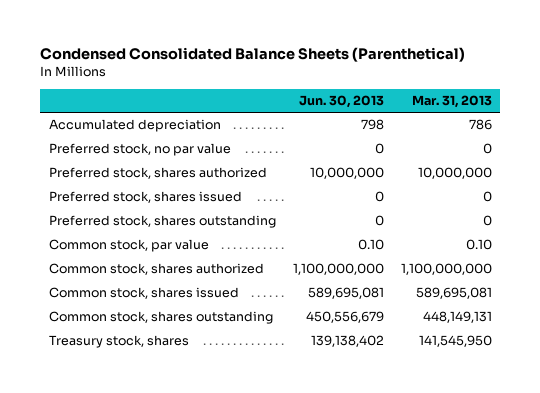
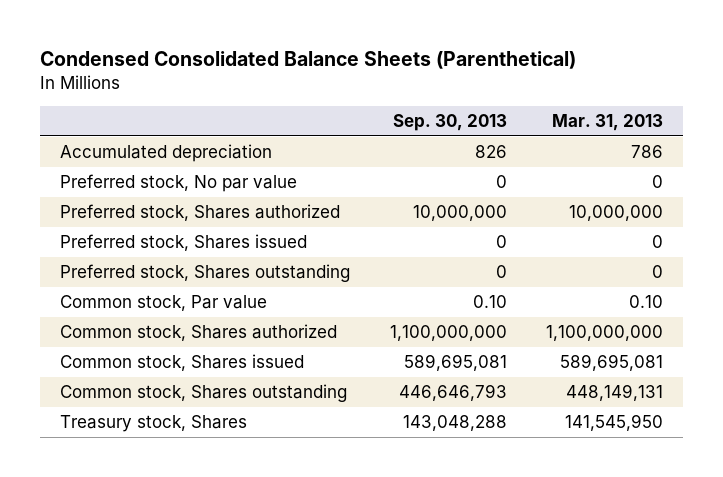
- | Jun. 30, 2013 | Mar. 31, 2013
+ | Sep. 30, 2013 | Mar. 31, 2013
- Preferred stock, no par value | 0 | 0
- Preferred stock, shares authorized | 10,000,000 | 10,000,000
- Preferred stock, shares issued | 0 | 0
- Preferred stock, shares outstanding | 0 | 0
- Common stock, par value | 0.10 | 0.10
- Common stock, shares authorized | 1,100,000,000 | 1,100,000,000
- Common stock, shares issued | 589,695,081 | 589,695,081
- Common stock, shares outstanding | 450,556,679 | 448,149,131
- Treasury stock, shares | 139,138,402 | 141,545,950
+ Preferred stock, No par value | 0 | 0
+ Preferred stock, Shares authorized | 10,000,000 | 10,000,000
+ Preferred stock, Shares issued | 0 | 0
+ Preferred stock, Shares outstanding | 0 | 0
+ Common stock, Par value | 0.10 | 0.10
+ Common stock, Shares authorized | 1,100,000,000 | 1,100,000,000
+ Common stock, Shares issued | 589,695,081 | 589,695,081
+ Common stock, Shares outstanding | 446,646,793 | 448,149,131
+ Treasury stock, Shares | 143,048,288 | 141,545,950

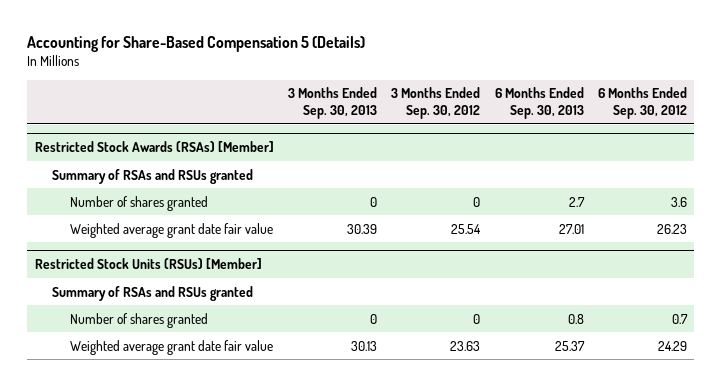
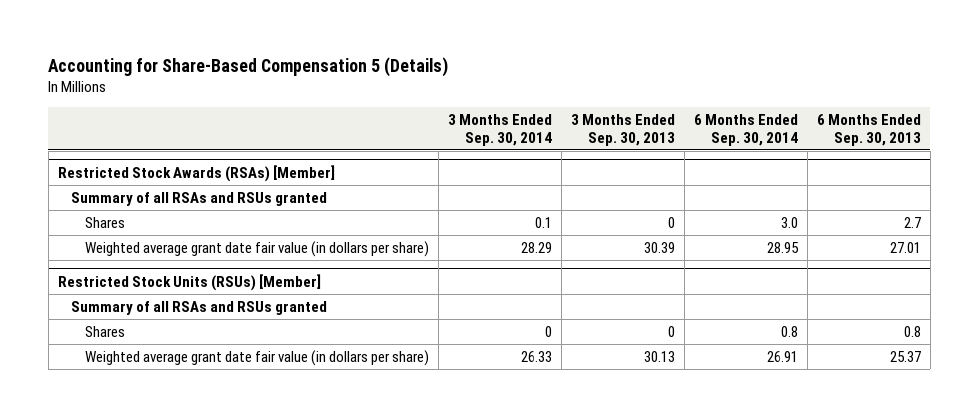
- | 3 Months Ended Sep. 30, 2013 | 3 Months Ended Sep. 30, 2012 | 6 Months Ended Sep. 30, 2013 | 6 Months Ended Sep. 30, 2012
+ | 3 Months Ended Sep. 30, 2014 | 3 Months Ended Sep. 30, 2013 | 6 Months Ended Sep. 30, 2014 | 6 Months Ended Sep. 30, 2013
@ Restricted Stock Awards (RSAs) [Member]
- Summary of RSAs and RSUs granted
- Number of shares granted | 0 | 0 | 2.7 | 3.6
- Weighted average grant date fair value | 30.39 | 25.54 | 27.01 | 26.23
+ Summary of all RSAs and RSUs granted
+ Shares | 0.1 | 0 | 3.0 | 2.7
+ Weighted average grant date fair value (in dollars per share) | 28.29 | 30.39 | 28.95 | 27.01
@ Restricted Stock Units (RSUs) [Member]
- Summary of RSAs and RSUs granted
- Number of shares granted | 0 | 0 | 0.8 | 0.7
- Weighted average grant date fair value | 30.13 | 23.63 | 25.37 | 24.29
+ Summary of all RSAs and RSUs granted
+ Shares | 0 | 0 | 0.8 | 0.8
+ Weighted average grant date fair value (in dollars per share) | 26.33 | 30.13 | 26.91 | 25.37

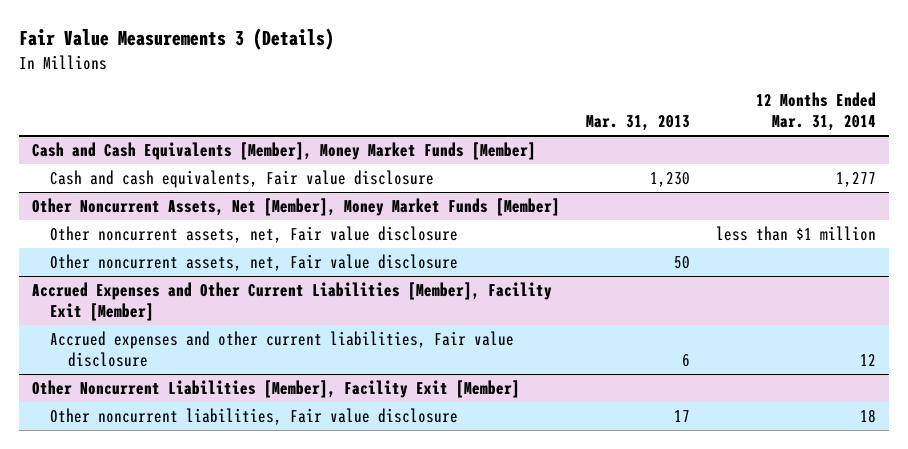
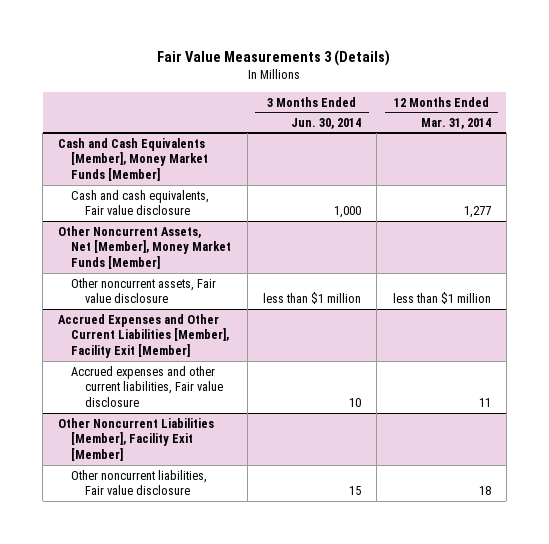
- | Mar. 31, 2013 | 12 Months Ended Mar. 31, 2014
+ | 3 Months Ended Jun. 30, 2014 | 12 Months Ended Mar. 31, 2014
@ Other Noncurrent Assets, Net [Member], Money Market Funds [Member]
- Other noncurrent assets, net, Fair value disclosure | | less than $1 million
- Other noncurrent assets, net, Fair value disclosure | 50 |
+ Other noncurrent assets, Fair value disclosure | less than $1 million | less than $1 million
@ Accrued Expenses and Other Current Liabilities [Member], Facility Exit [Member]
- Accrued expenses and other current liabilities, Fair value disclosure | 6 | 12
+ Accrued expenses and other current liabilities, Fair value disclosure | 10 | 11

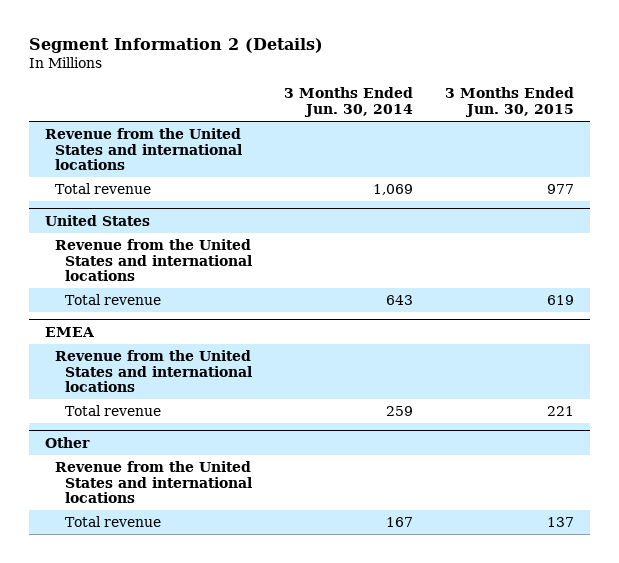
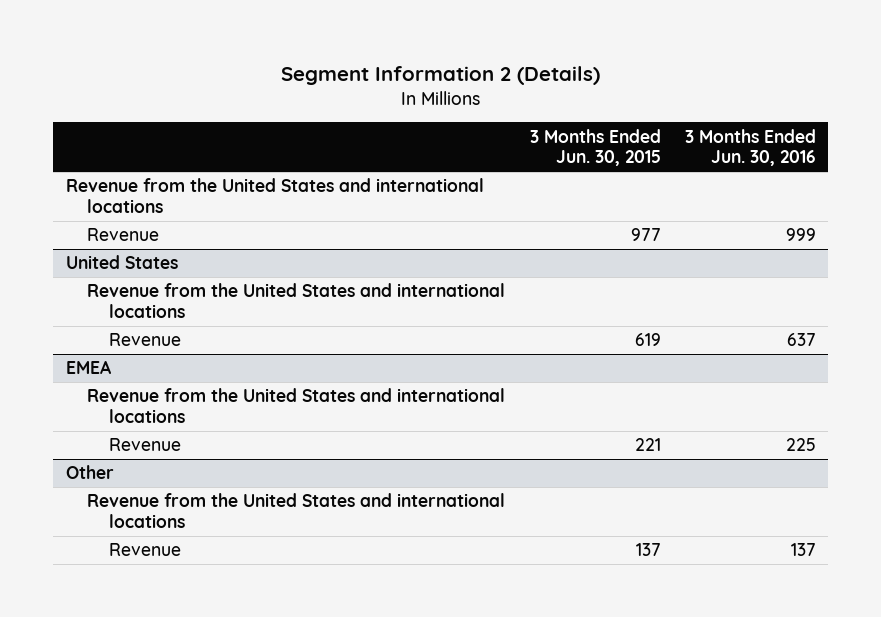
- | 3 Months Ended Jun. 30, 2014 | 3 Months Ended Jun. 30, 2015
+ | 3 Months Ended Jun. 30, 2015 | 3 Months Ended Jun. 30, 2016
- Total revenue | 1,069 | 977
+ Revenue | 977 | 999
@ United States
- Total revenue | 643 | 619
+ Revenue | 619 | 637
@ EMEA
- Total revenue | 259 | 221
+ Revenue | 221 | 225
@ Other
- Total revenue | 167 | 137
+ Revenue | 137 | 137

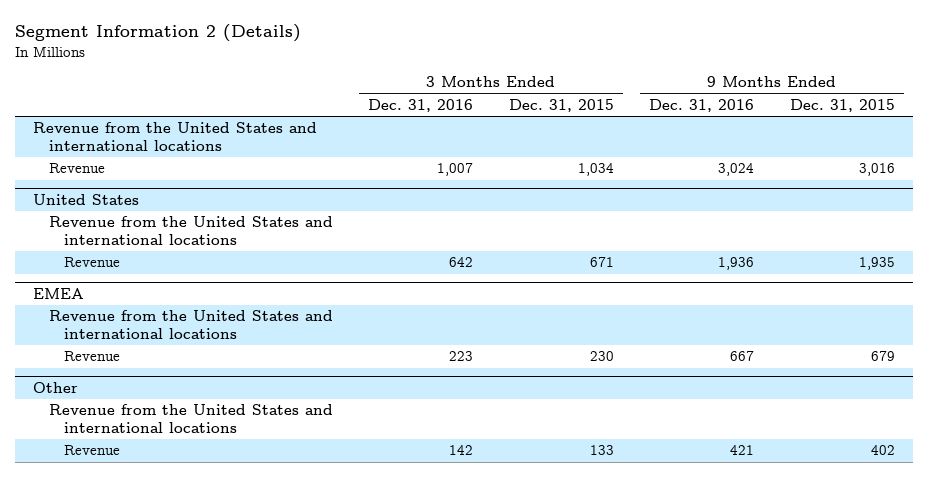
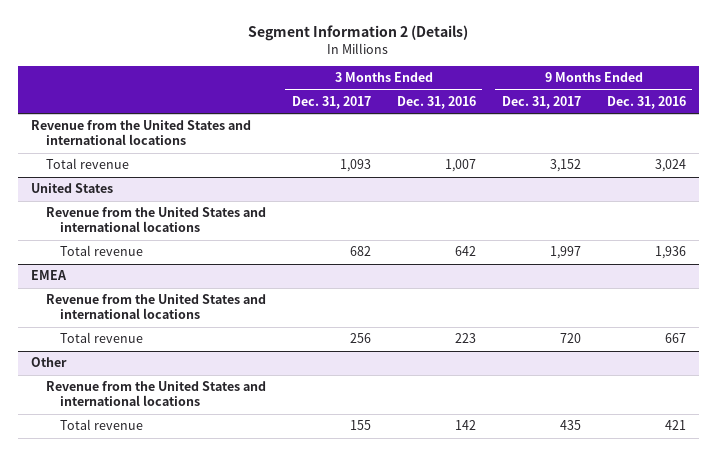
- | 3 Months Ended Dec. 31, 2016 | 3 Months Ended Dec. 31, 2015 | 9 Months Ended Dec. 31, 2016 | 9 Months Ended Dec. 31, 2015
+ | 3 Months Ended Dec. 31, 2017 | 3 Months Ended Dec. 31, 2016 | 9 Months Ended Dec. 31, 2017 | 9 Months Ended Dec. 31, 2016
- Revenue | 1,007 | 1,034 | 3,024 | 3,016
+ Total revenue | 1,093 | 1,007 | 3,152 | 3,024
@ United States
- Revenue | 642 | 671 | 1,936 | 1,935
+ Total revenue | 682 | 642 | 1,997 | 1,936
@ EMEA
- Revenue | 223 | 230 | 667 | 679
+ Total revenue | 256 | 223 | 720 | 667
@ Other
- Revenue | 142 | 133 | 421 | 402
+ Total revenue | 155 | 142 | 435 | 421

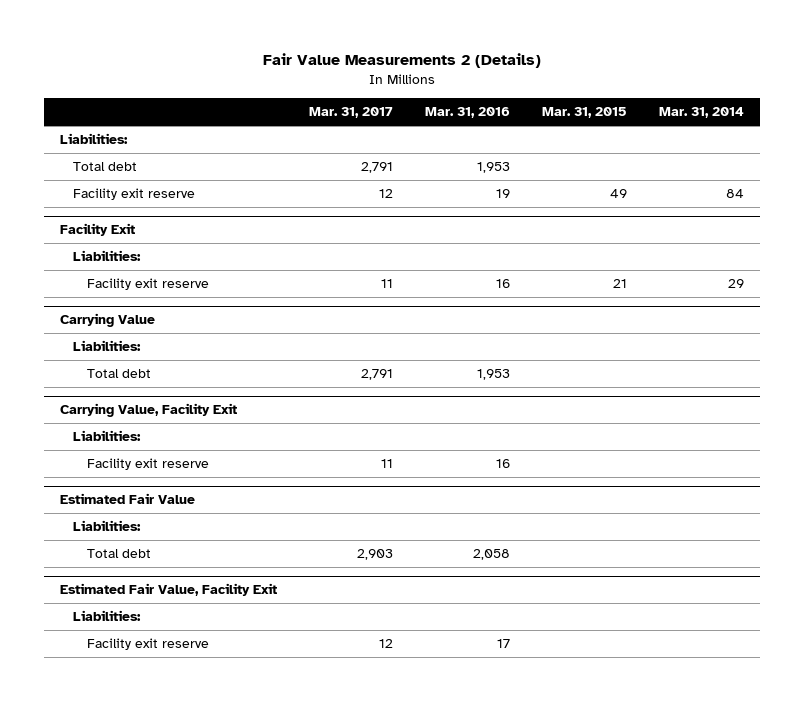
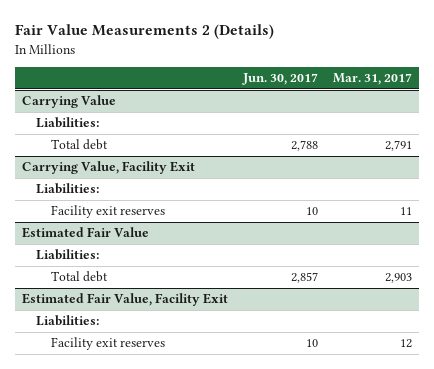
- | Mar. 31, 2017 | Mar. 31, 2016 | Mar. 31, 2015 | Mar. 31, 2014
+ | Jun. 30, 2017 | Mar. 31, 2017
- Liabilities:
- Total debt | 2,791 | 1,953 | |
- Facility exit reserve | 12 | 19 | 49 | 84
- Facility Exit
- Liabilities:
- Facility exit reserve | 11 | 16 | 21 | 29
@ Carrying Value, Facility Exit
- Facility exit reserve | 11 | 16 | |
+ Facility exit reserves | 10 | 11
@ Estimated Fair Value, Facility Exit
- Facility exit reserve | 12 | 17 | |
+ Facility exit reserves | 10 | 12

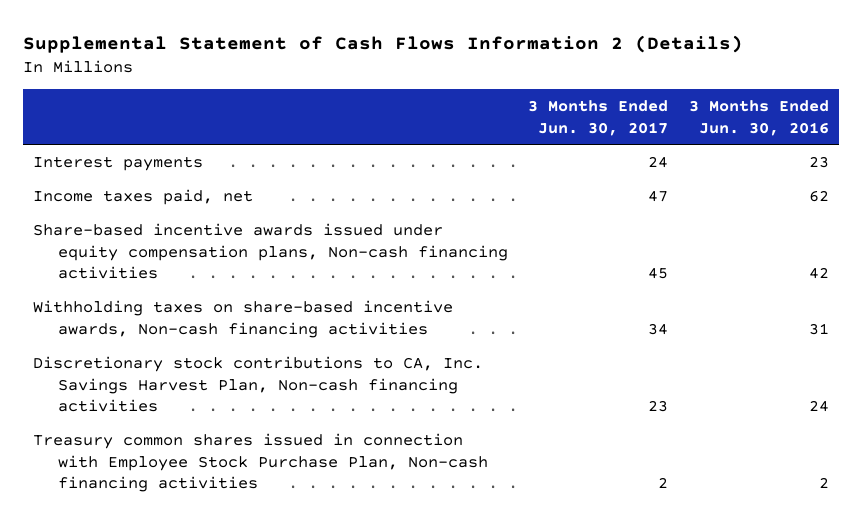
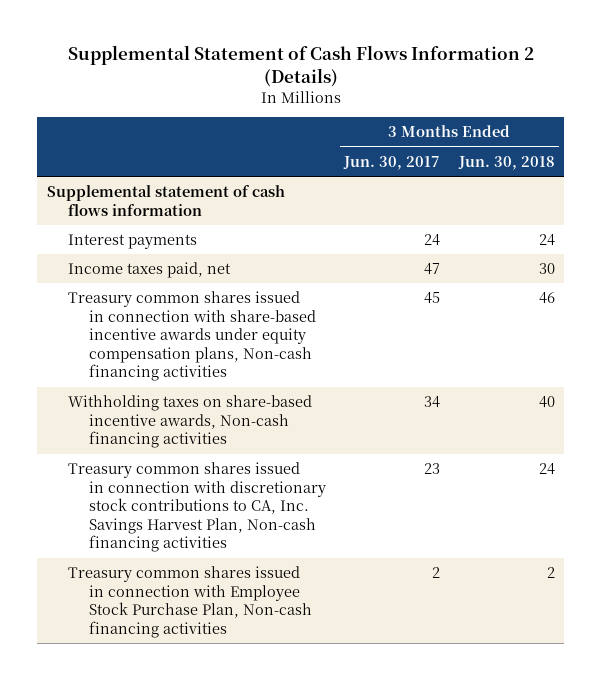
- | 3 Months Ended Jun. 30, 2017 | 3 Months Ended Jun. 30, 2016
+ | 3 Months Ended Jun. 30, 2017 | 3 Months Ended Jun. 30, 2018
+ Supplemental statement of cash flows information
- Share-based incentive awards issued under equity compensation plans, Non-cash financing activities | 45 | 42
+ Treasury common shares issued in connection with share-based incentive awards under equity compensation plans, Non-cash financing activities | 45 | 46
- Discretionary stock contributions to CA, Inc. Savings Harvest Plan, Non-cash financing activities | 23 | 24
+ Treasury common shares issued in connection with discretionary stock contributions to CA, Inc. Savings Harvest Plan, Non-cash financing activities | 23 | 24

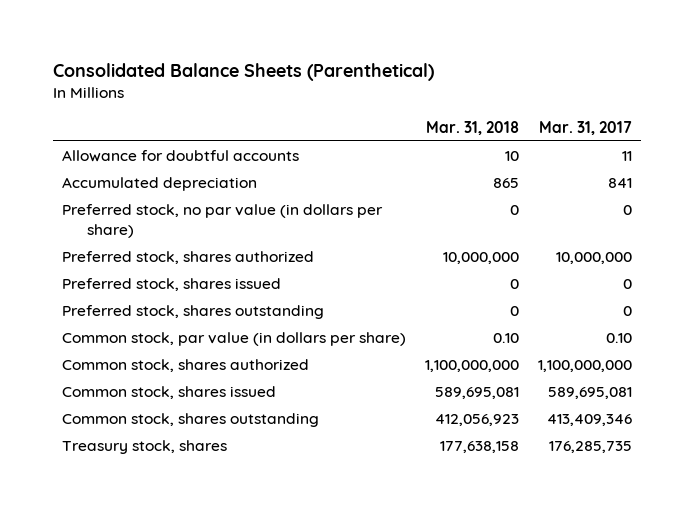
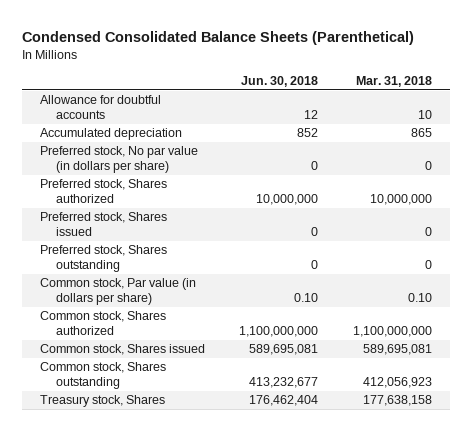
- Consolidated Balance Sheets (Parenthetical)
+ Condensed Consolidated Balance Sheets (Parenthetical)
- | Mar. 31, 2018 | Mar. 31, 2017
+ | Jun. 30, 2018 | Mar. 31, 2018
- Preferred stock, no par value (in dollars per share) | 0 | 0
- Preferred stock, shares authorized | 10,000,000 | 10,000,000
- Preferred stock, shares issued | 0 | 0
- Preferred stock, shares outstanding | 0 | 0
- Common stock, par value (in dollars per share) | 0.10 | 0.10
- Common stock, shares authorized | 1,100,000,000 | 1,100,000,000
- Common stock, shares issued | 589,695,081 | 589,695,081
- Common stock, shares outstanding | 412,056,923 | 413,409,346
- Treasury stock, shares | 177,638,158 | 176,285,735
+ Preferred stock, No par value (in dollars per share) | 0 | 0
+ Preferred stock, Shares authorized | 10,000,000 | 10,000,000
+ Preferred stock, Shares issued | 0 | 0
+ Preferred stock, Shares outstanding | 0 | 0
+ Common stock, Par value (in dollars per share) | 0.10 | 0.10
+ Common stock, Shares authorized | 1,100,000,000 | 1,100,000,000
+ Common stock, Shares issued | 589,695,081 | 589,695,081
+ Common stock, Shares outstanding | 413,232,677 | 412,056,923
+ Treasury stock, Shares | 176,462,404 | 177,638,158

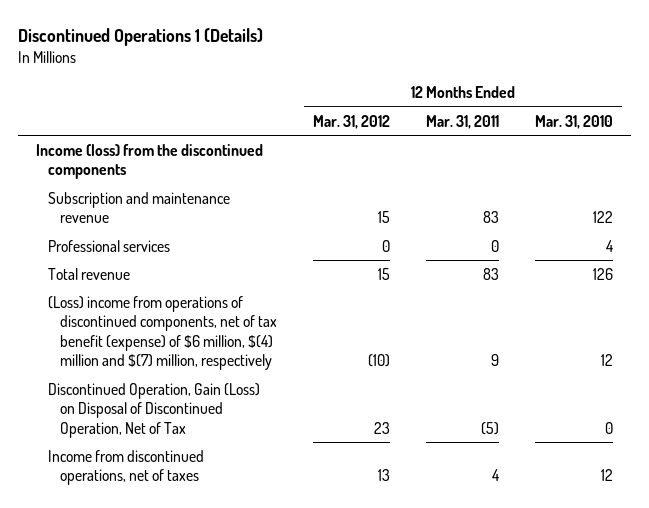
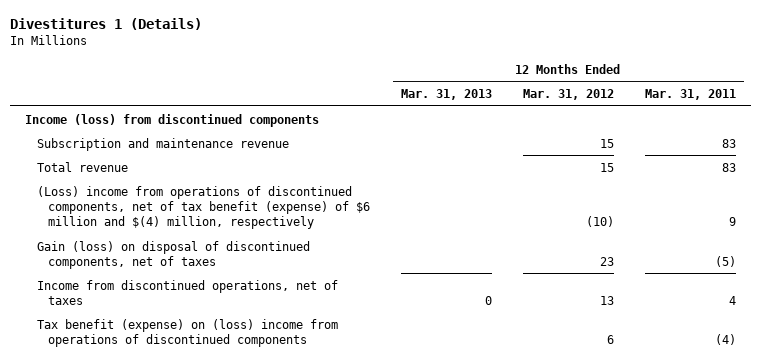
- Discontinued Operations 1 (Details)
+ Divestitures 1 (Details)
- | 12 Months Ended Mar. 31, 2012 | 12 Months Ended Mar. 31, 2011 | 12 Months Ended Mar. 31, 2010
+ | 12 Months Ended Mar. 31, 2013 | 12 Months Ended Mar. 31, 2012 | 12 Months Ended Mar. 31, 2011
- Income (loss) from the discontinued components
+ Income (loss) from discontinued components
- Professional services | 0 | 0 | 4
- (Loss) income from operations of discontinued components, net of tax benefit (expense) of $6 million, $(4) million and $(7) million, respectively | (10) | 9 | 12
- Discontinued Operation, Gain (Loss) on Disposal of Discontinued Operation, Net of Tax | 23 | (5) | 0
+ (Loss) income from operations of discontinued components, net of tax benefit (expense) of $6 million and $(4) million, respectively | | (10) | 9
+ Gain (loss) on disposal of discontinued components, net of taxes | | 23 | (5)
+ Tax benefit (expense) on (loss) income from operations of discontinued components | | 6 | (4)

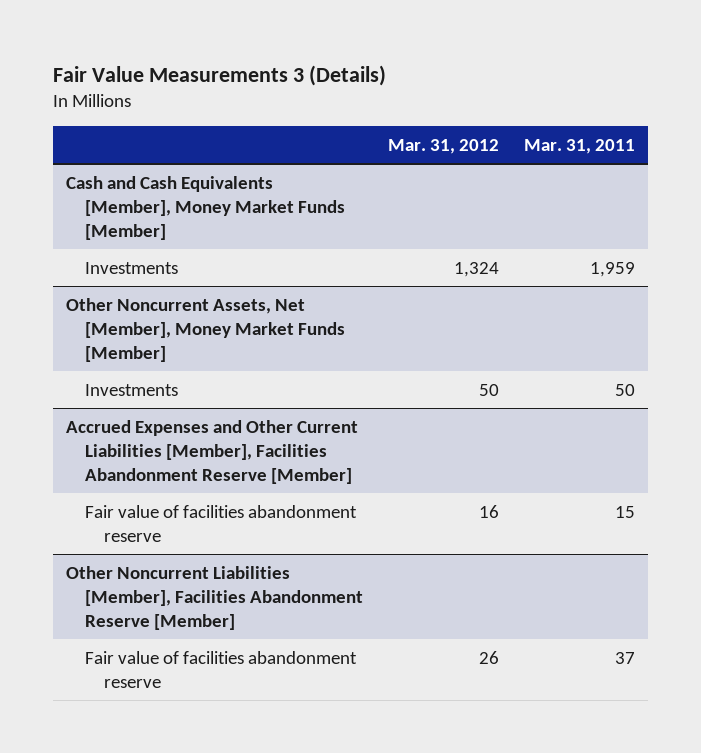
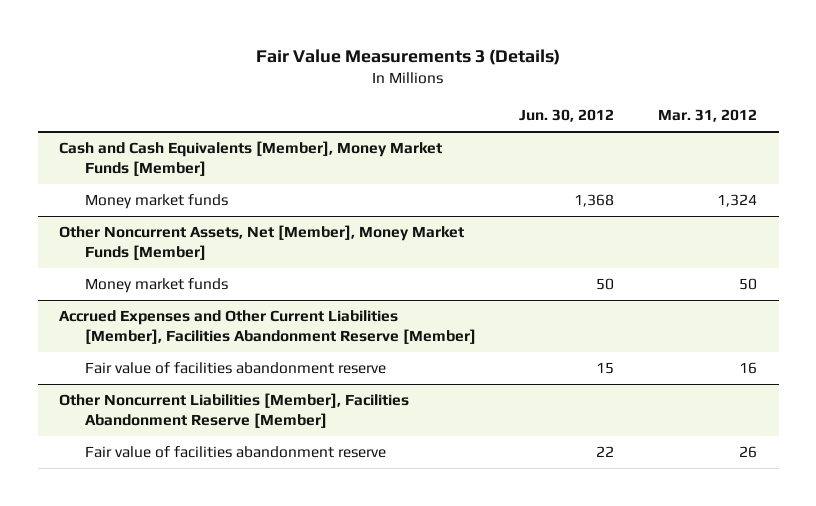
- | Mar. 31, 2012 | Mar. 31, 2011
+ | Jun. 30, 2012 | Mar. 31, 2012
@ Cash and Cash Equivalents [Member], Money Market Funds [Member]
- Investments | 1,324 | 1,959
+ Money market funds | 1,368 | 1,324
@ Other Noncurrent Assets, Net [Member], Money Market Funds [Member]
- Investments | 50 | 50
+ Money market funds | 50 | 50

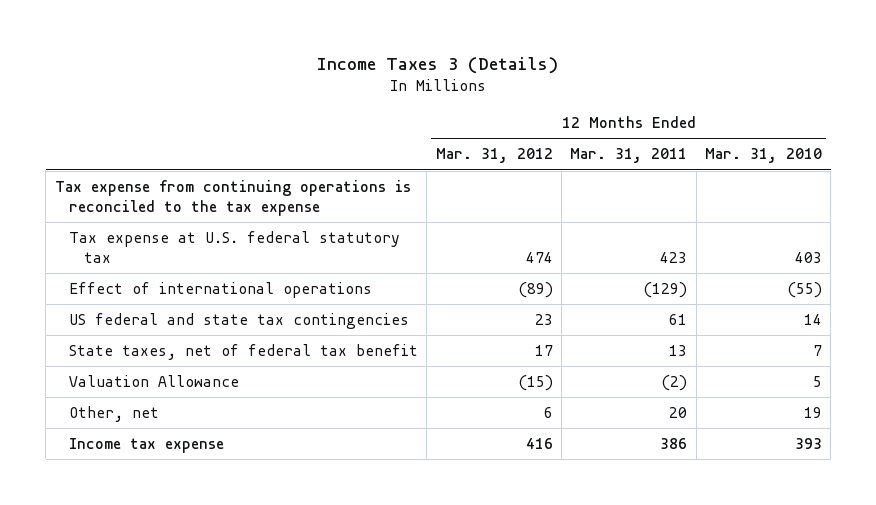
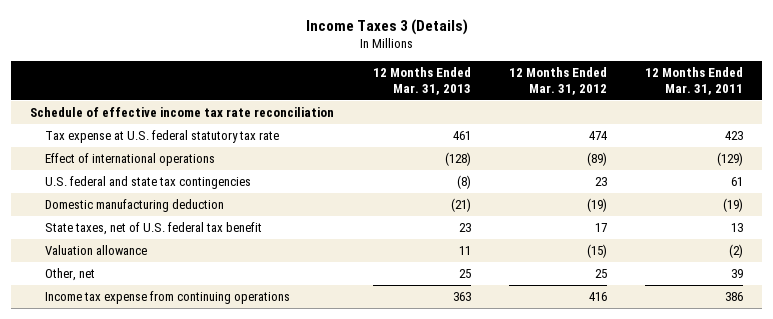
- | 12 Months Ended Mar. 31, 2012 | 12 Months Ended Mar. 31, 2011 | 12 Months Ended Mar. 31, 2010
+ | 12 Months Ended Mar. 31, 2013 | 12 Months Ended Mar. 31, 2012 | 12 Months Ended Mar. 31, 2011
- Tax expense from continuing operations is reconciled to the tax expense
- Tax expense at U.S. federal statutory tax | 474 | 423 | 403
+ Schedule of effective income tax rate reconciliation
+ Tax expense at U.S. federal statutory tax rate | 461 | 474 | 423
- US federal and state tax contingencies | 23 | 61 | 14
- State taxes, net of federal tax benefit | 17 | 13 | 7
- Valuation Allowance | (15) | (2) | 5
- Other, net | 6 | 20 | 19
- Income tax expense | 416 | 386 | 393
+ U.S. federal and state tax contingencies | (8) | 23 | 61
+ Domestic manufacturing deduction | (21) | (19) | (19)
+ State taxes, net of U.S. federal tax benefit | 23 | 17 | 13
+ Valuation allowance | 11 | (15) | (2)
+ Other, net | 25 | 25 | 39
+ Income tax expense from continuing operations | 363 | 416 | 386

